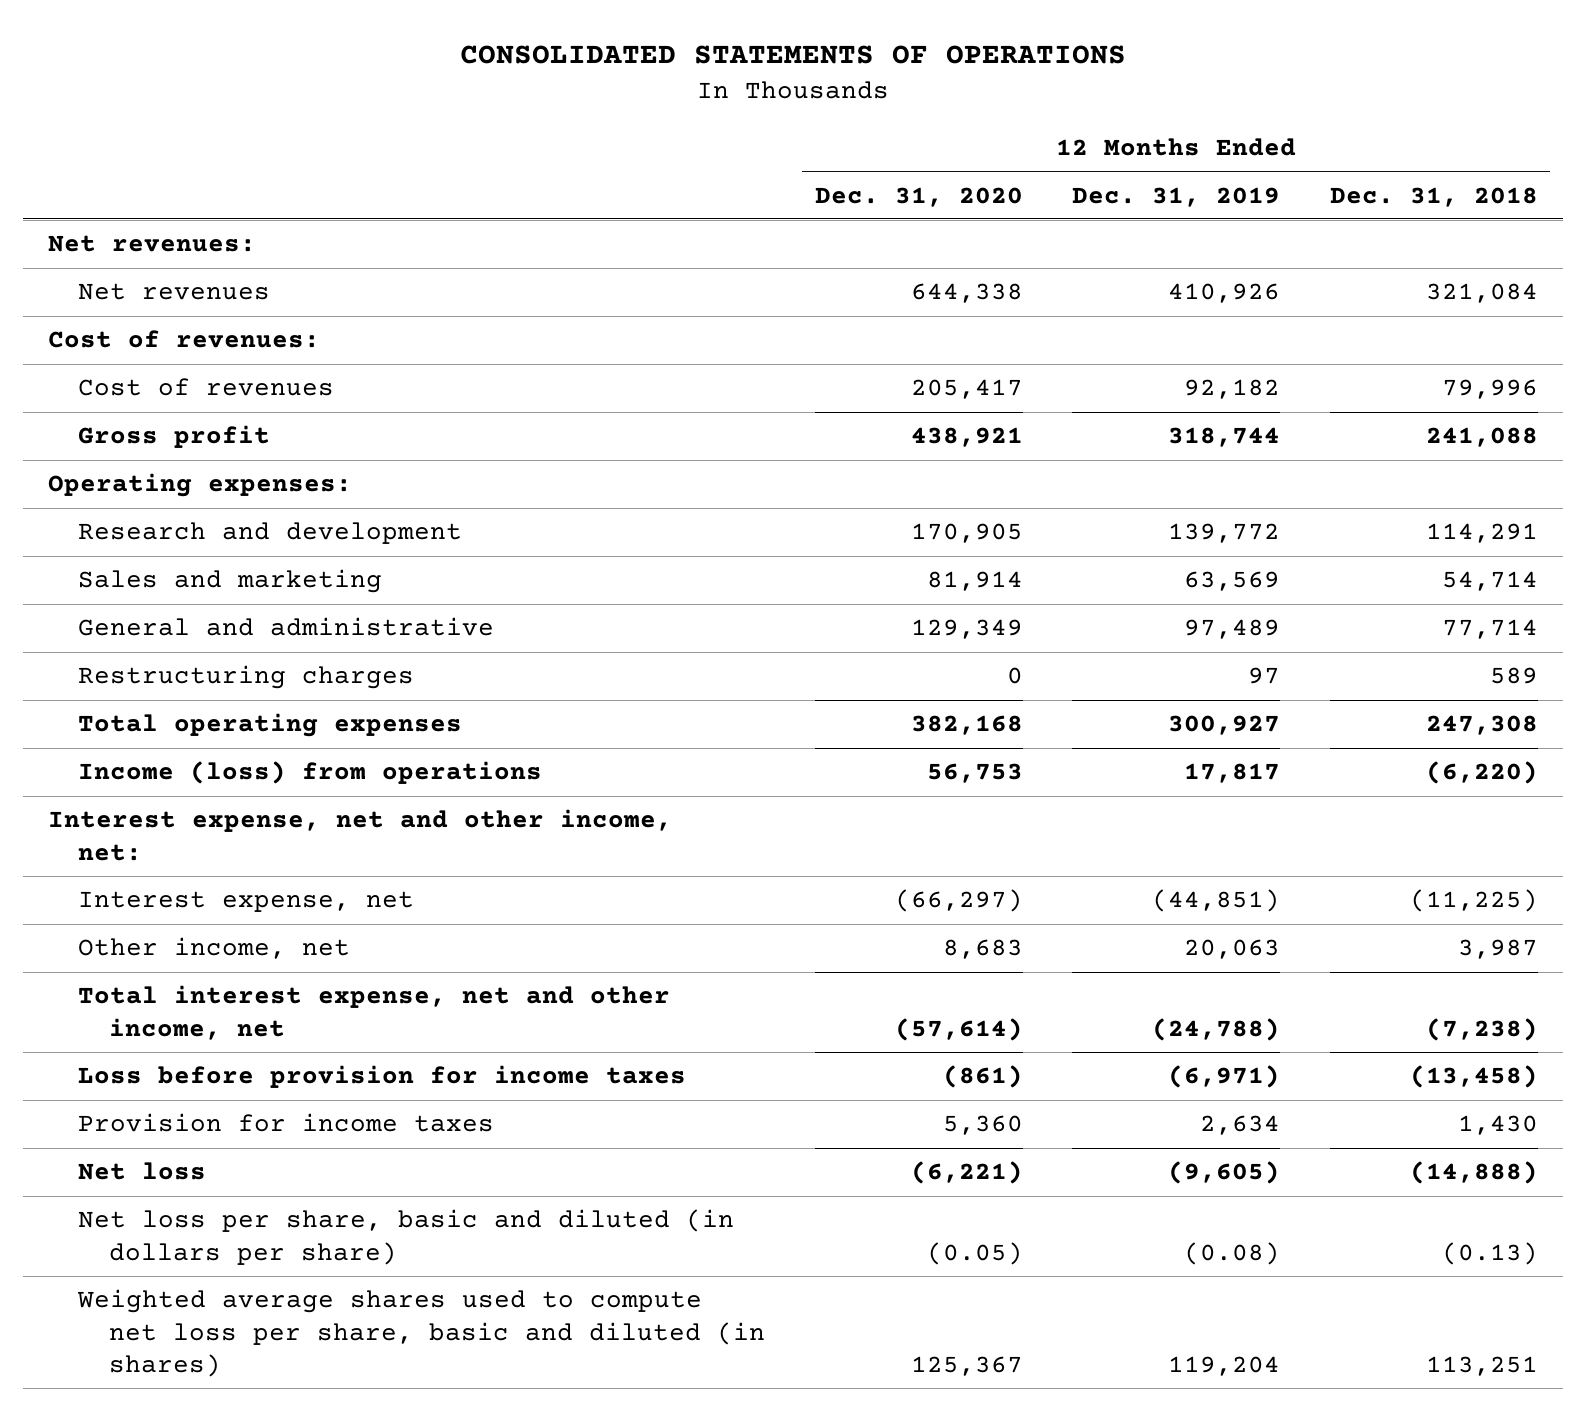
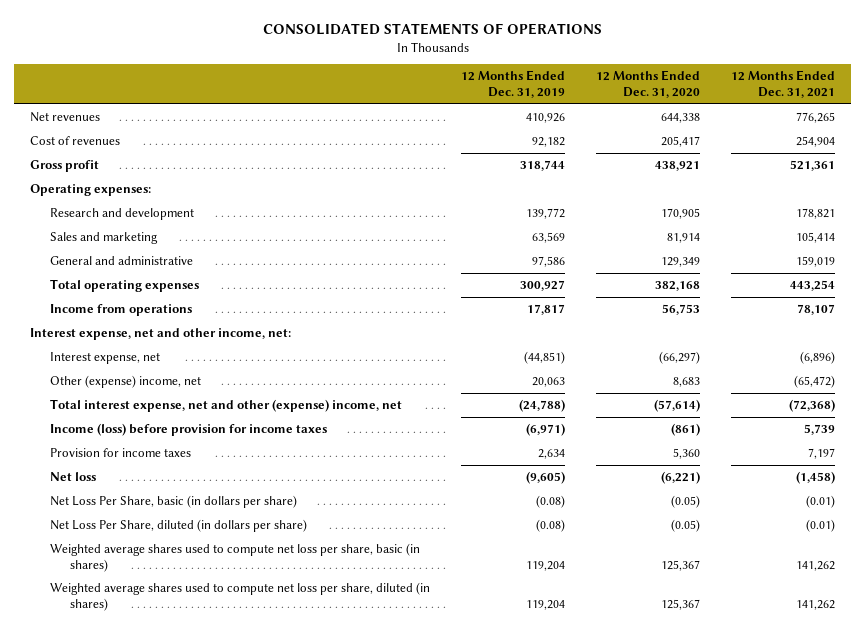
- | 12 Months Ended Dec. 31, 2020 | 12 Months Ended Dec. 31, 2019 | 12 Months Ended Dec. 31, 2018
+ | 12 Months Ended Dec. 31, 2019 | 12 Months Ended Dec. 31, 2020 | 12 Months Ended Dec. 31, 2021
- Net revenues:
- Cost of revenues:
- General and administrative | 129,349 | 97,489 | 77,714
- Restructuring charges | 0 | 97 | 589
+ General and administrative | 97,586 | 129,349 | 159,019
- Income (loss) from operations | 56,753 | 17,817 | (6,220)
+ Income from operations | 17,817 | 56,753 | 78,107
- Other income, net | 8,683 | 20,063 | 3,987
- Total interest expense, net and other income, net | (57,614) | (24,788) | (7,238)
- Loss before provision for income taxes | (861) | (6,971) | (13,458)
+ Other (expense) income, net | 20,063 | 8,683 | (65,472)
+ Total interest expense, net and other (expense) income, net | (24,788) | (57,614) | (72,368)
+ Income (loss) before provision for income taxes | (6,971) | (861) | 5,739
- Net loss per share, basic and diluted (in dollars per share) | (0.05) | (0.08) | (0.13)
- Weighted average shares used to compute net loss per share, basic and diluted (in shares) | 125,367 | 119,204 | 113,251
+ Net Loss Per Share, basic (in dollars per share) | (0.08) | (0.05) | (0.01)
+ Net Loss Per Share, diluted (in dollars per share) | (0.08) | (0.05) | (0.01)
+ Weighted average shares used to compute net loss per share, basic (in shares) | 119,204 | 125,367 | 141,262
+ Weighted average shares used to compute net loss per share, diluted (in shares) | 119,204 | 125,367 | 141,262

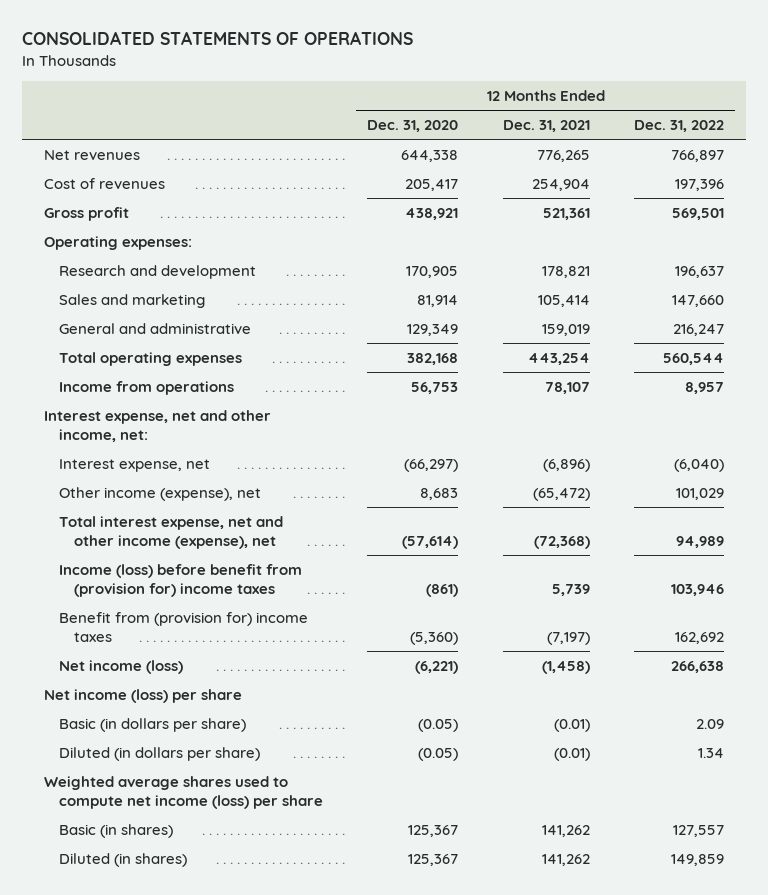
- | 12 Months Ended Dec. 31, 2019 | 12 Months Ended Dec. 31, 2020 | 12 Months Ended Dec. 31, 2021
+ | 12 Months Ended Dec. 31, 2020 | 12 Months Ended Dec. 31, 2021 | 12 Months Ended Dec. 31, 2022
- Other (expense) income, net | 20,063 | 8,683 | (65,472)
- Total interest expense, net and other (expense) income, net | (24,788) | (57,614) | (72,368)
- Income (loss) before provision for income taxes | (6,971) | (861) | 5,739
- Provision for income taxes | 2,634 | 5,360 | 7,197
- Net loss | (9,605) | (6,221) | (1,458)
- Net Loss Per Share, basic (in dollars per share) | (0.08) | (0.05) | (0.01)
- Net Loss Per Share, diluted (in dollars per share) | (0.08) | (0.05) | (0.01)
- Weighted average shares used to compute net loss per share, basic (in shares) | 119,204 | 125,367 | 141,262
- Weighted average shares used to compute net loss per share, diluted (in shares) | 119,204 | 125,367 | 141,262
+ Other income (expense), net | 8,683 | (65,472) | 101,029
+ Total interest expense, net and other income (expense), net | (57,614) | (72,368) | 94,989
+ Income (loss) before benefit from (provision for) income taxes | (861) | 5,739 | 103,946
+ Benefit from (provision for) income taxes | (5,360) | (7,197) | 162,692
+ Net income (loss) | (6,221) | (1,458) | 266,638
+ Net income (loss) per share
+ Basic (in dollars per share) | (0.05) | (0.01) | 2.09
+ Diluted (in dollars per share) | (0.05) | (0.01) | 1.34
+ Weighted average shares used to compute net income (loss) per share
+ Basic (in shares) | 125,367 | 141,262 | 127,557
+ Diluted (in shares) | 125,367 | 141,262 | 149,859

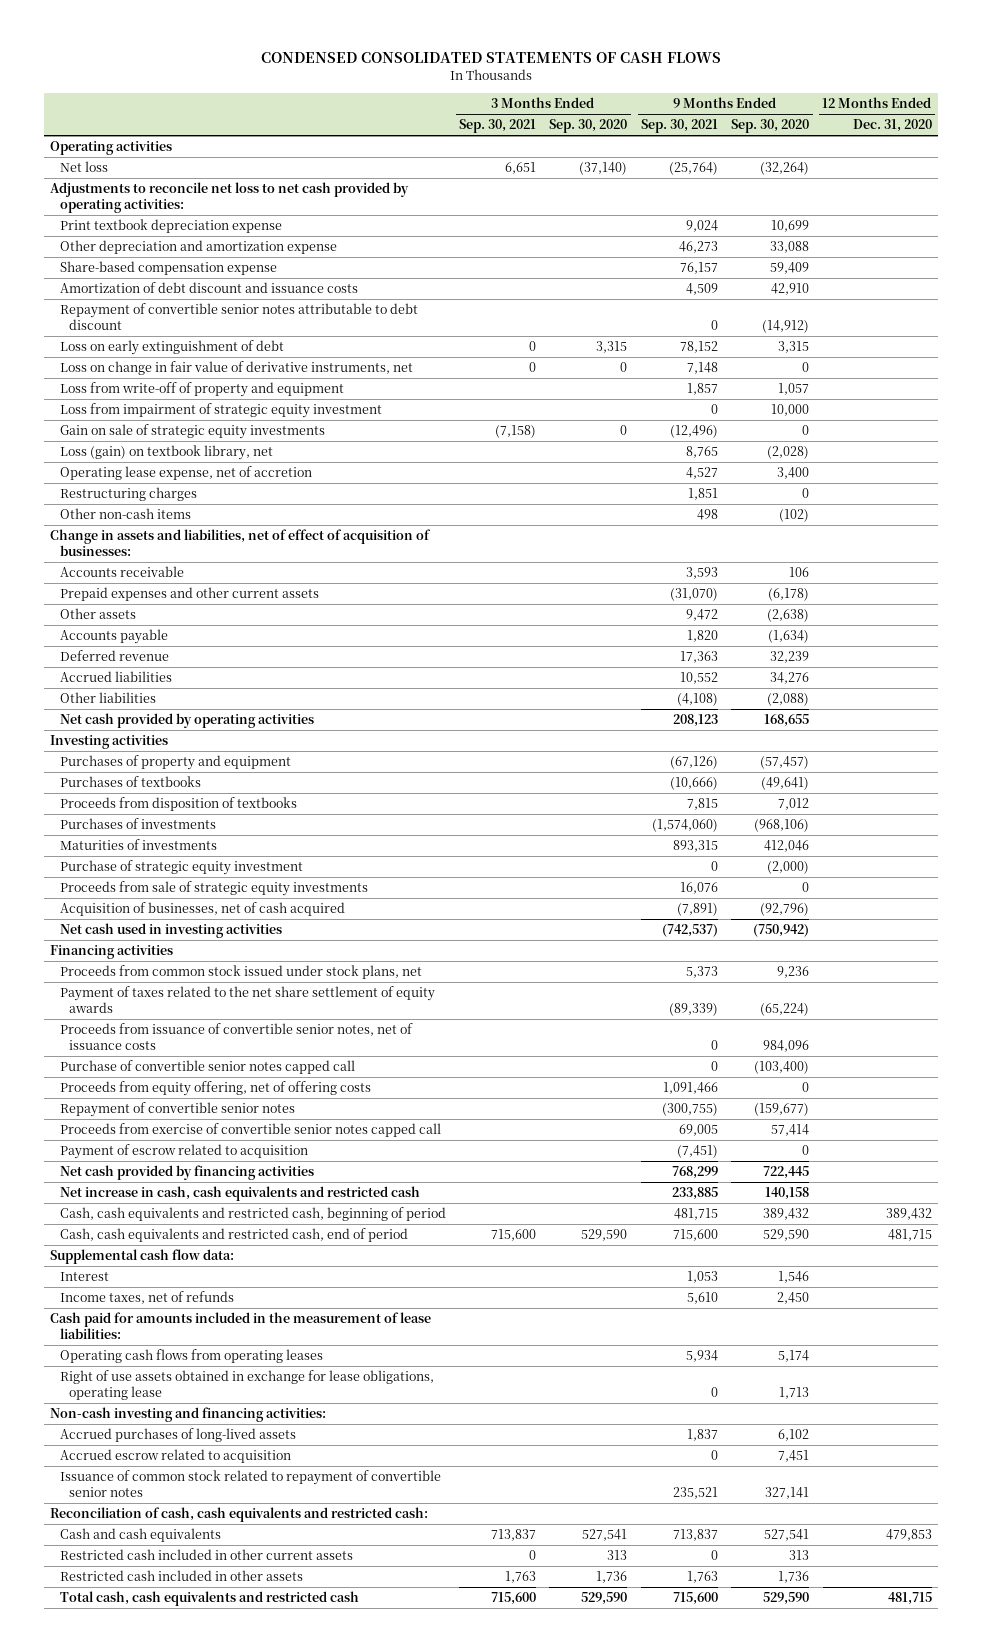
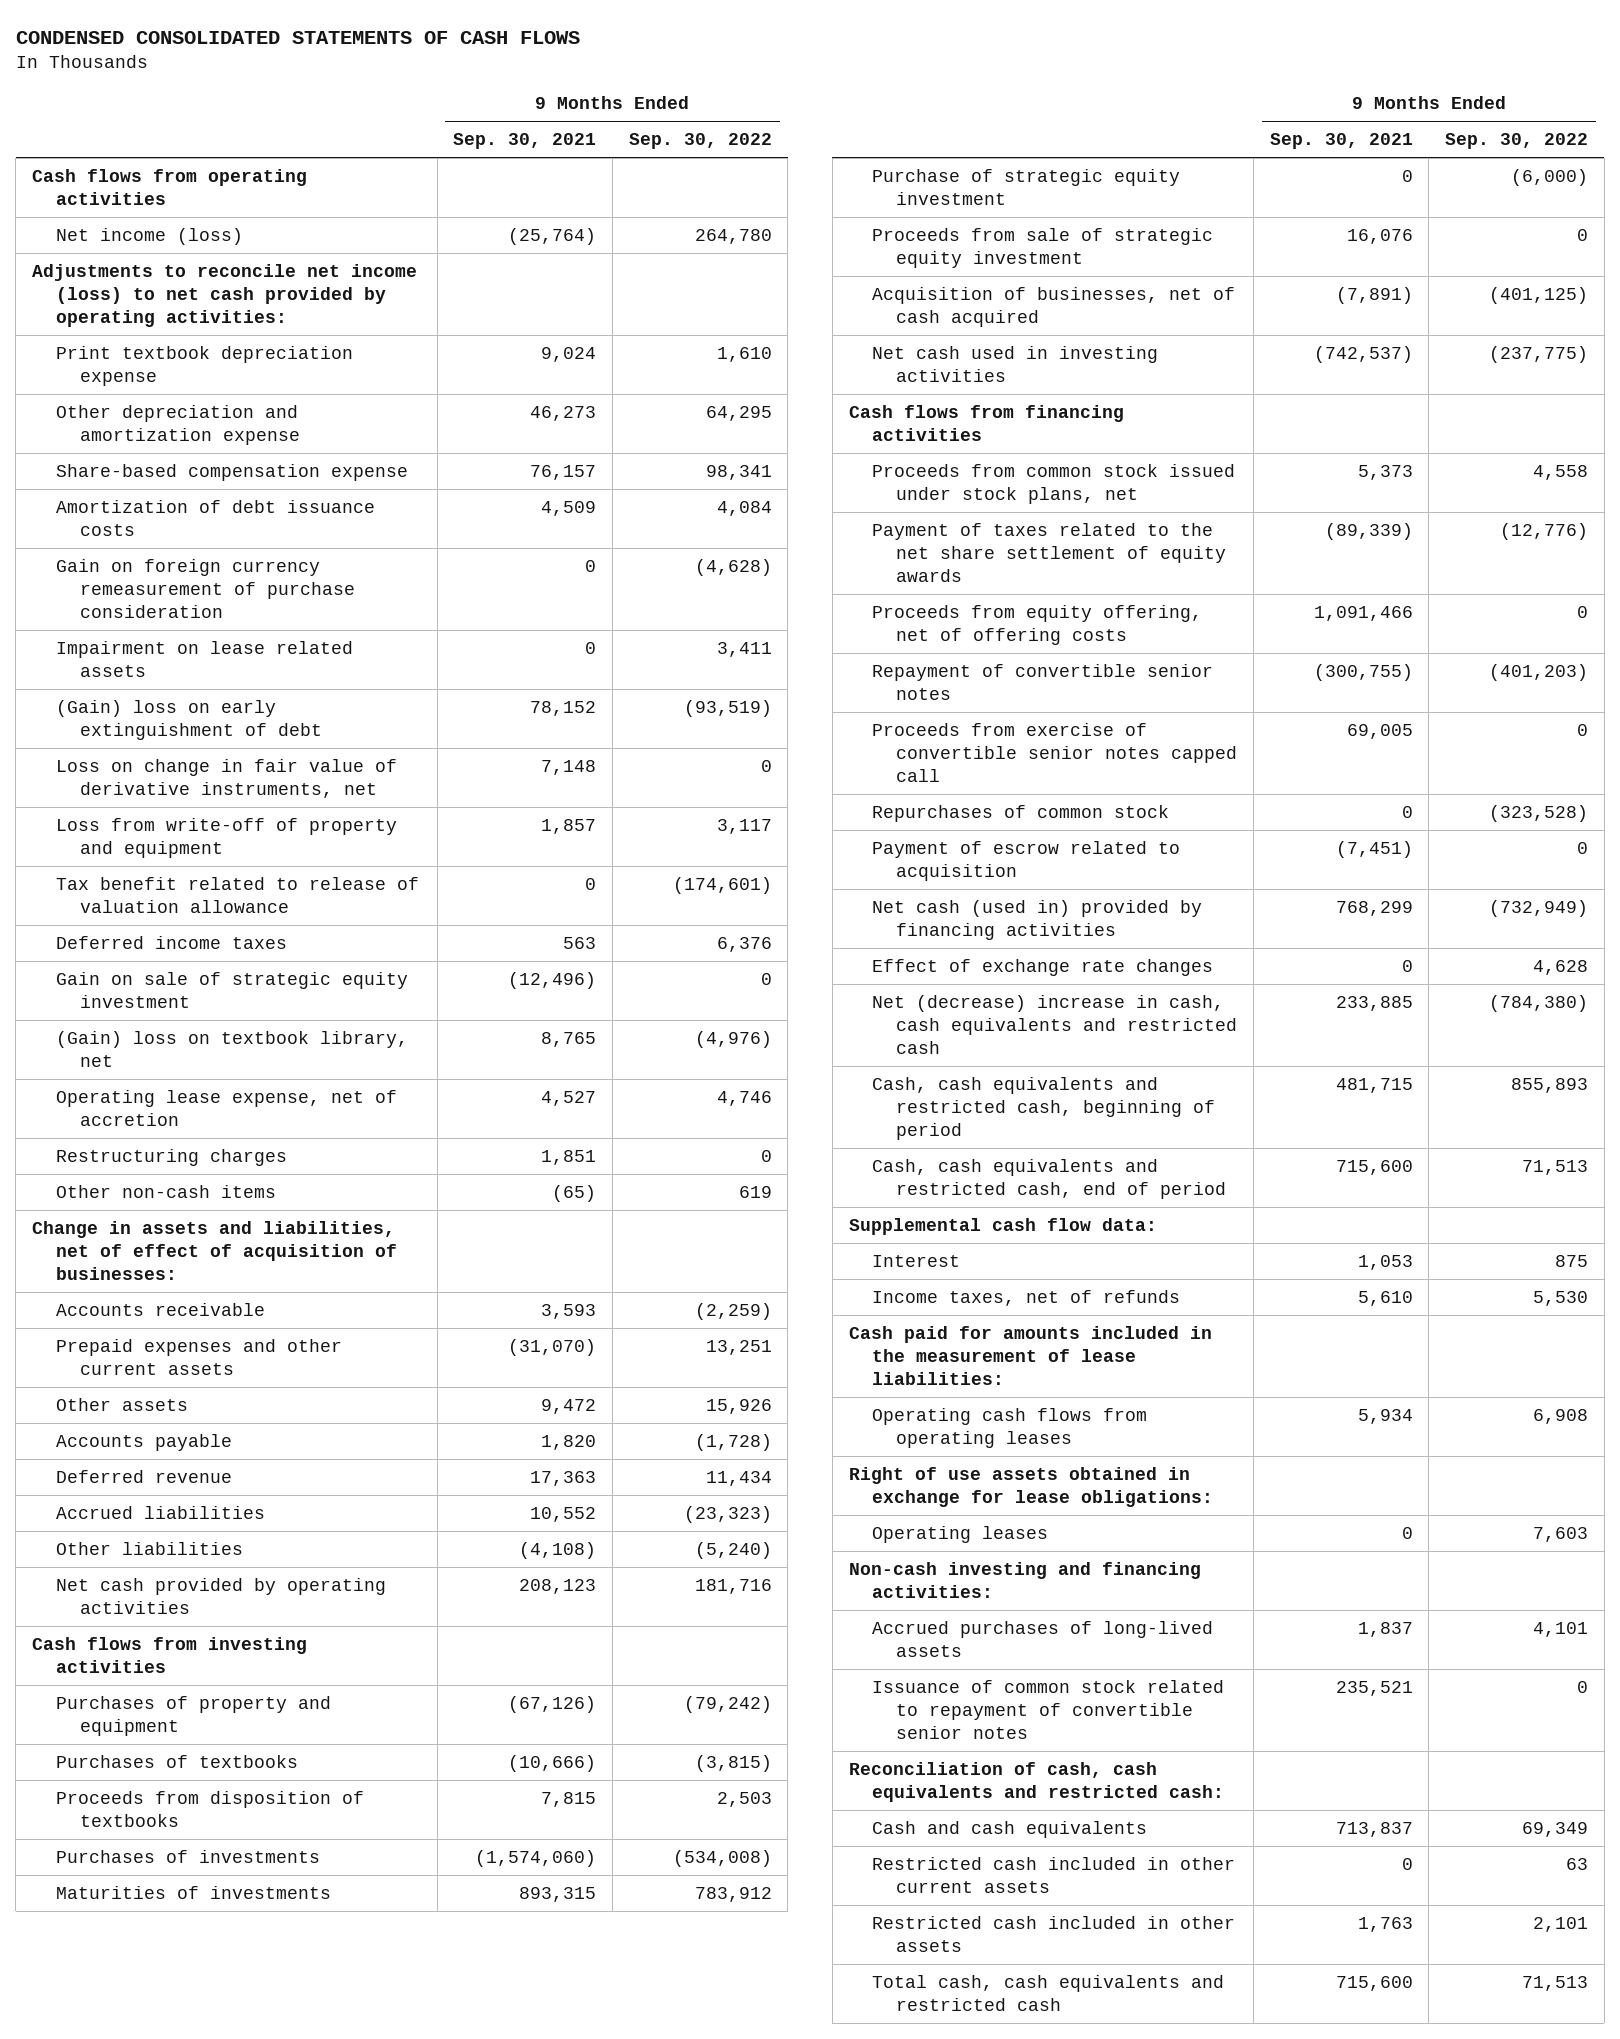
- | 3 Months Ended Sep. 30, 2021 | 3 Months Ended Sep. 30, 2020 | 9 Months Ended Sep. 30, 2021 | 9 Months Ended Sep. 30, 2020 | 12 Months Ended Dec. 31, 2020
+ | 9 Months Ended Sep. 30, 2021 | 9 Months Ended Sep. 30, 2022
- Operating activities
- Net loss | 6,651 | (37,140) | (25,764) | (32,264) |
- Adjustments to reconcile net loss to net cash provided by operating activities:
+ Cash flows from operating activities
+ Net income (loss) | (25,764) | 264,780
+ Adjustments to reconcile net income (loss) to net cash provided by operating activities:
- Amortization of debt discount and issuance costs | | | 4,509 | 42,910 |
- Repayment of convertible senior notes attributable to debt discount | | | 0 | (14,912) |
- Loss on early extinguishment of debt | 0 | 3,315 | 78,152 | 3,315 |
+ Amortization of debt issuance costs | 4,509 | 4,084
+ Gain on foreign currency remeasurement of purchase consideration | 0 | (4,628)
+ Impairment on lease related assets | 0 | 3,411
+ (Gain) loss on early extinguishment of debt | 78,152 | (93,519)
- Loss from impairment of strategic equity investment | | | 0 | 10,000 |
- Gain on sale of strategic equity investments | (7,158) | 0 | (12,496) | 0 |
- Loss (gain) on textbook library, net | | | 8,765 | (2,028) |
+ Tax benefit related to release of valuation allowance | 0 | (174,601)
+ Deferred income taxes | 563 | 6,376
+ Gain on sale of strategic equity investment | (12,496) | 0
+ (Gain) loss on textbook library, net | 8,765 | (4,976)
- Other non-cash items | | | 498 | (102) |
+ Other non-cash items | (65) | 619
- Investing activities
+ Cash flows from investing activities
- Proceeds from sale of strategic equity investments | | | 16,076 | 0 |
+ Proceeds from sale of strategic equity investment | 16,076 | 0
- Financing activities
+ Cash flows from financing activities
- Proceeds from issuance of convertible senior notes, net of issuance costs | | | 0 | 984,096 |
- Purchase of convertible senior notes capped call | | | 0 | (103,400) |
+ Repurchases of common stock | 0 | (323,528)
- Net cash provided by financing activities | | | 768,299 | 722,445 |
- Net increase in cash, cash equivalents and restricted cash | | | 233,885 | 140,158 |
+ Net cash (used in) provided by financing activities | 768,299 | (732,949)
+ Effect of exchange rate changes | 0 | 4,628
+ Net (decrease) increase in cash, cash equivalents and restricted cash | 233,885 | (784,380)
- Right of use assets obtained in exchange for lease obligations, operating lease | | | 0 | 1,713 |
+ Right of use assets obtained in exchange for lease obligations:
+ Operating leases | 0 | 7,603
- Accrued escrow related to acquisition | | | 0 | 7,451 |

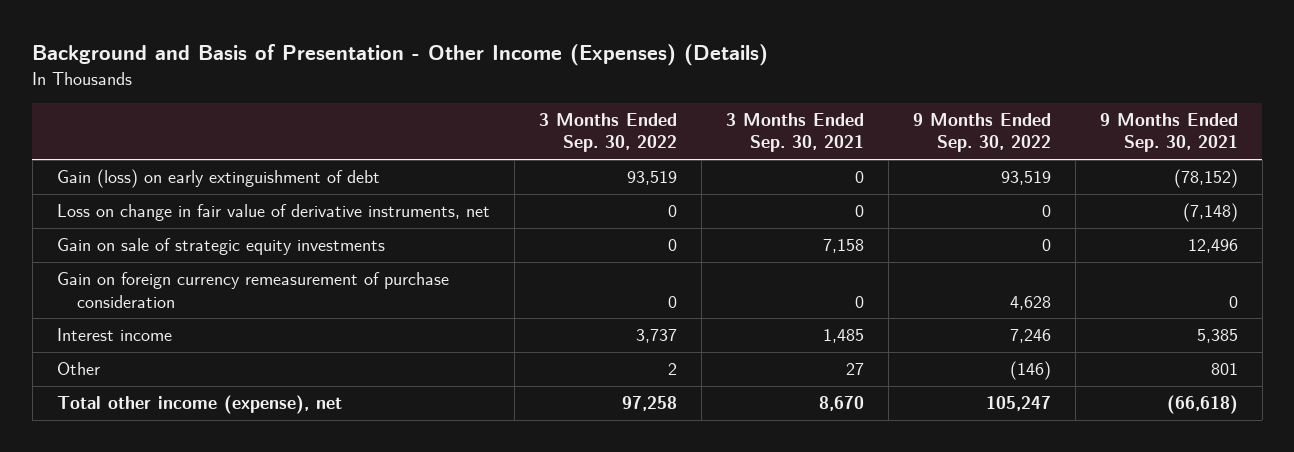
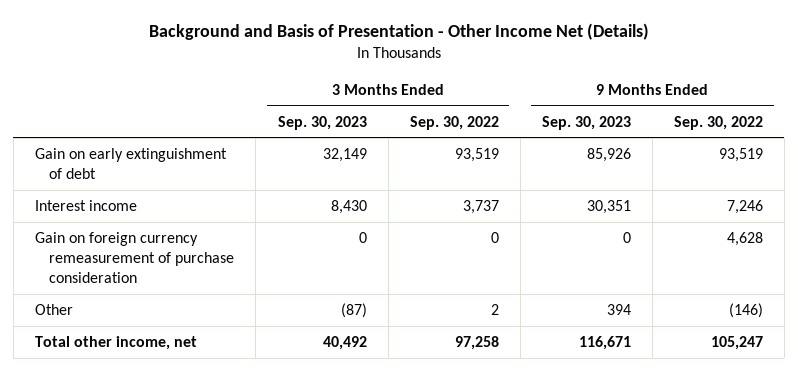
- Background and Basis of Presentation - Other Income (Expenses) (Details)
+ Background and Basis of Presentation - Other Income Net (Details)
- | 3 Months Ended Sep. 30, 2022 | 3 Months Ended Sep. 30, 2021 | 9 Months Ended Sep. 30, 2022 | 9 Months Ended Sep. 30, 2021
+ | 3 Months Ended Sep. 30, 2023 | 3 Months Ended Sep. 30, 2022 | 9 Months Ended Sep. 30, 2023 | 9 Months Ended Sep. 30, 2022
- Gain (loss) on early extinguishment of debt | 93,519 | 0 | 93,519 | (78,152)
- Loss on change in fair value of derivative instruments, net | 0 | 0 | 0 | (7,148)
- Gain on sale of strategic equity investments | 0 | 7,158 | 0 | 12,496
+ Gain on early extinguishment of debt | 32,149 | 93,519 | 85,926 | 93,519
moved down: Gain on foreign currency remeasurement of purchase consideration | 0 | 0 | 0 | 4,628
- Total other income (expense), net | 97,258 | 8,670 | 105,247 | (66,618)
+ Total other income, net | 40,492 | 97,258 | 116,671 | 105,247

